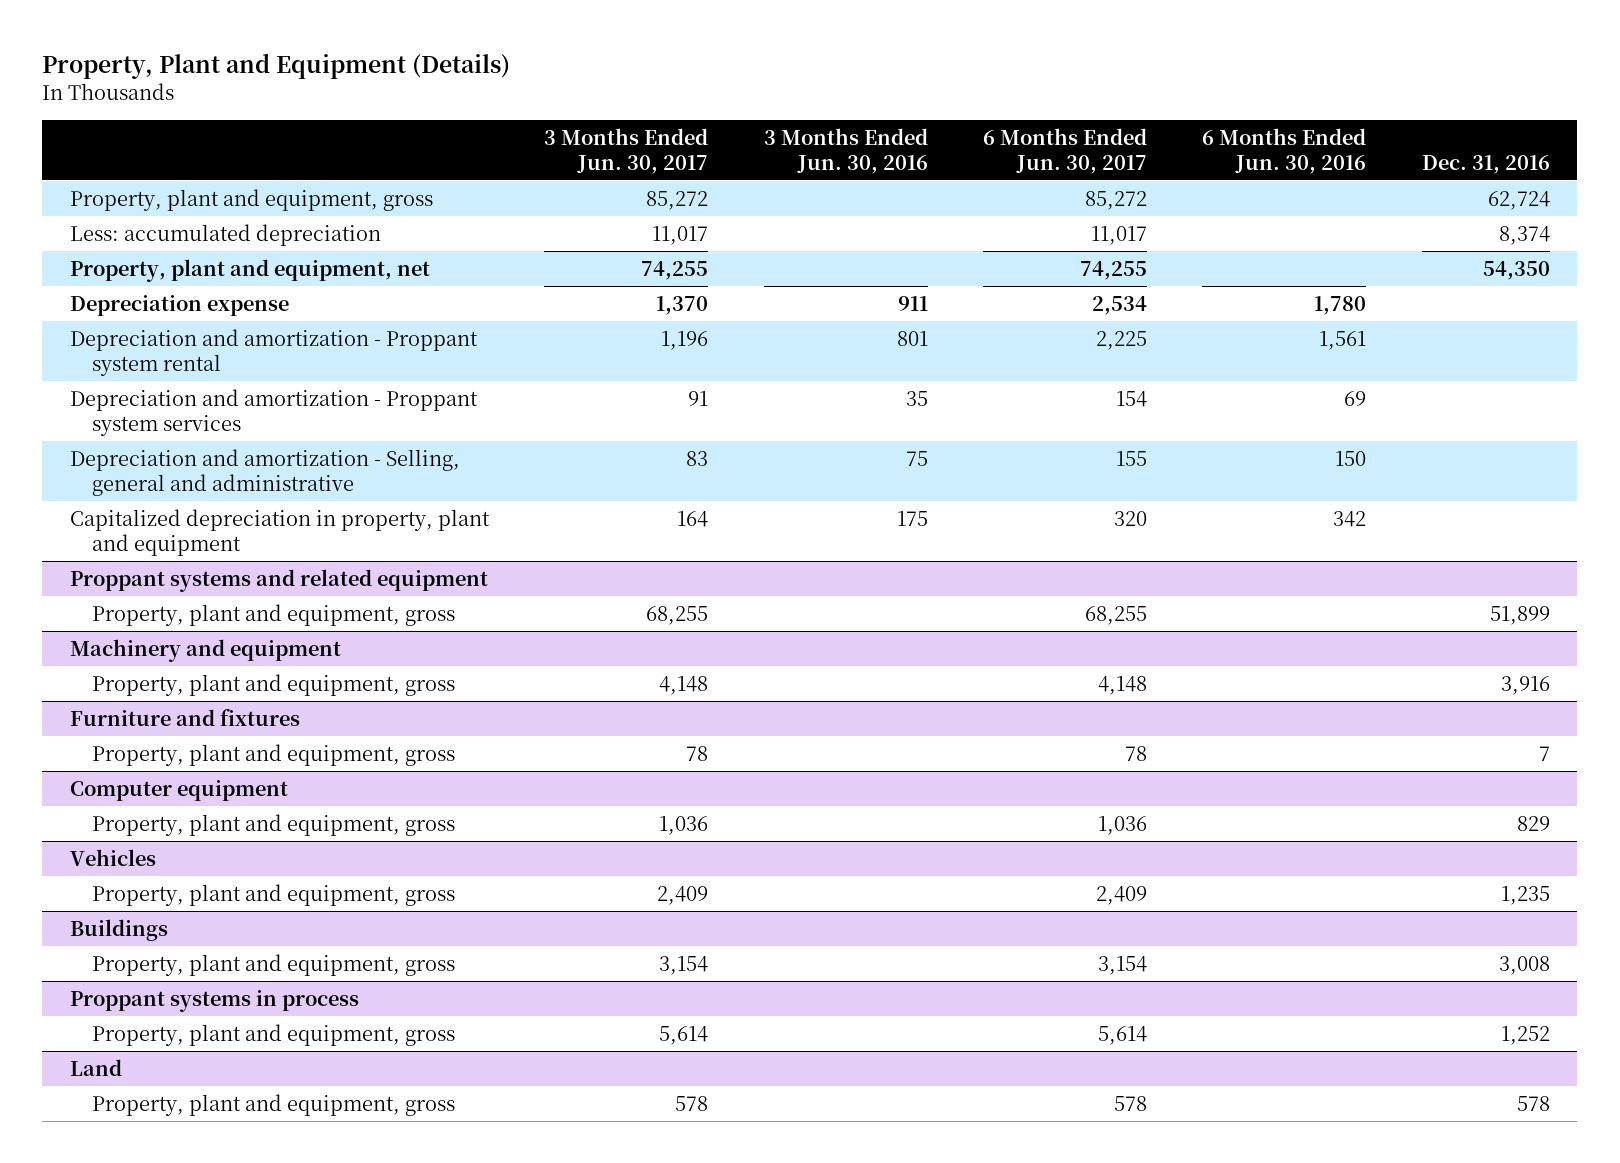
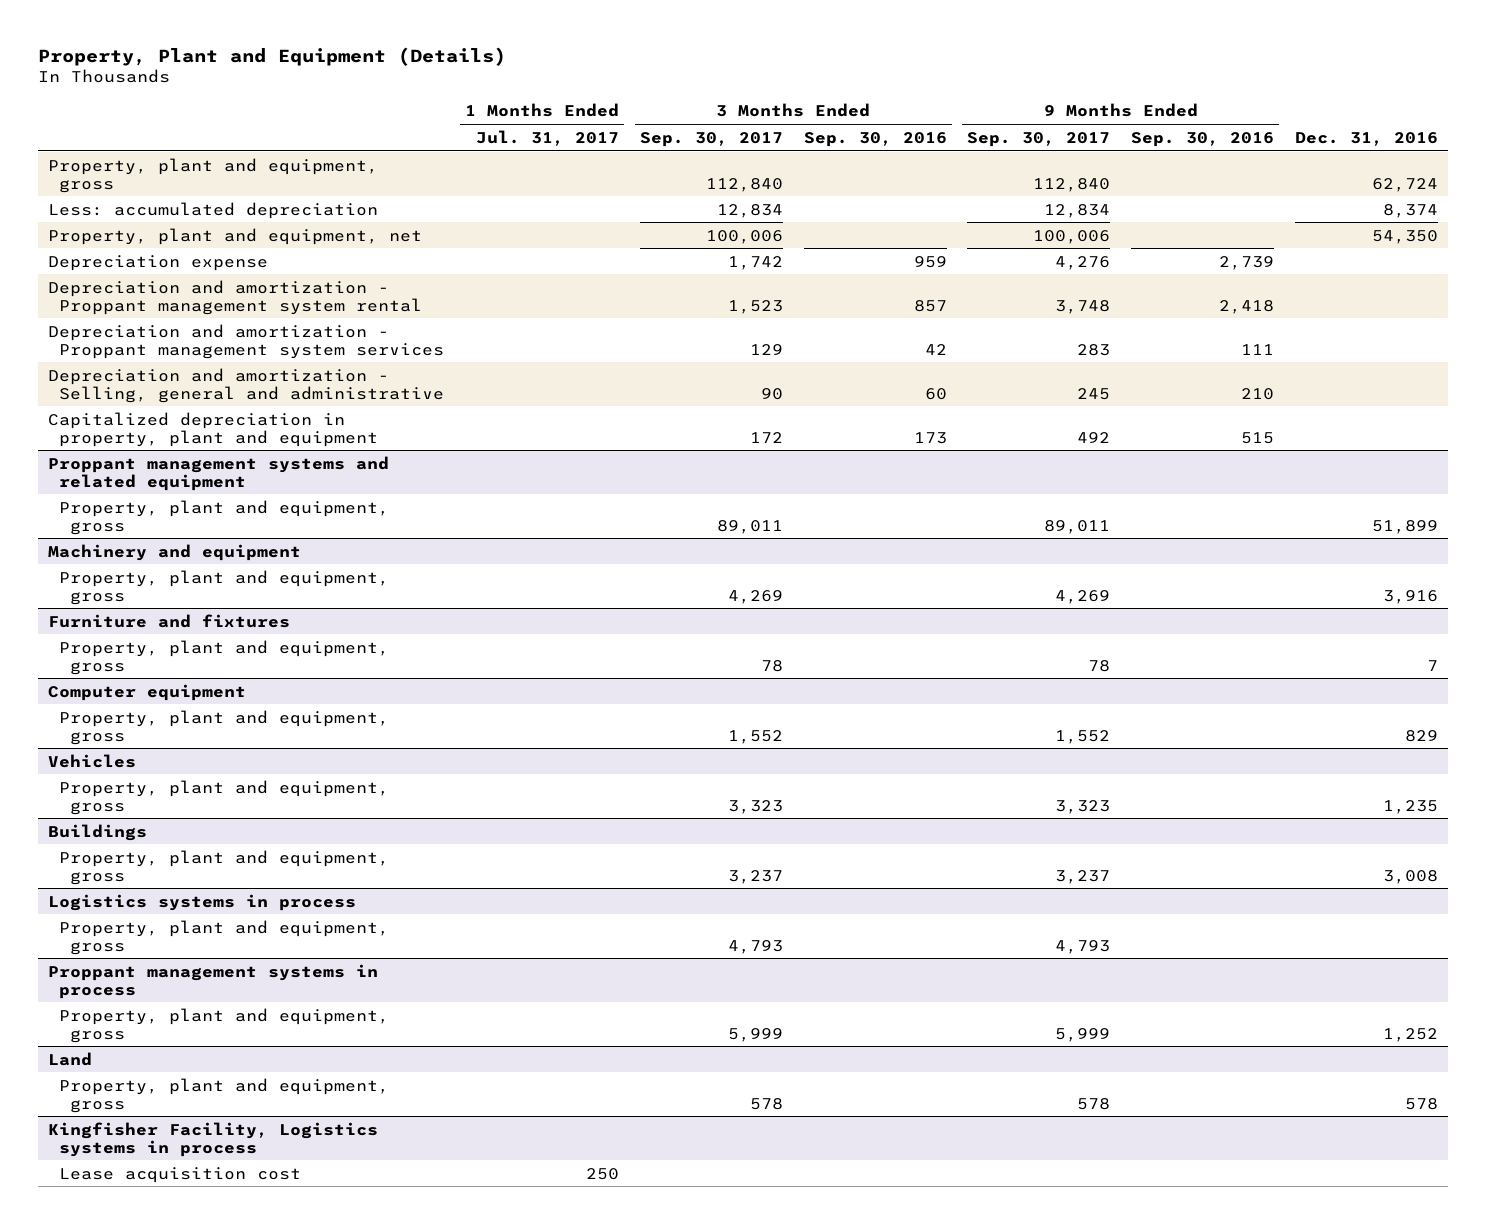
- | 3 Months Ended Jun. 30, 2017 | 3 Months Ended Jun. 30, 2016 | 6 Months Ended Jun. 30, 2017 | 6 Months Ended Jun. 30, 2016 | Dec. 31, 2016
+ | 1 Months Ended Jul. 31, 2017 | 3 Months Ended Sep. 30, 2017 | 3 Months Ended Sep. 30, 2016 | 9 Months Ended Sep. 30, 2017 | 9 Months Ended Sep. 30, 2016 | Dec. 31, 2016
- Depreciation and amortization - Proppant system rental | 1,196 | 801 | 2,225 | 1,561 |
- Depreciation and amortization - Proppant system services | 91 | 35 | 154 | 69 |
+ Depreciation and amortization - Proppant management system rental | | 1,523 | 857 | 3,748 | 2,418 |
+ Depreciation and amortization - Proppant management system services | | 129 | 42 | 283 | 111 |
- Proppant systems and related equipment
+ Proppant management systems and related equipment
- Proppant systems in process
+ Logistics systems in process
+ Property, plant and equipment, gross | | 4,793 | | 4,793 | |
+ Proppant management systems in process
+ Kingfisher Facility, Logistics systems in process
+ Lease acquisition cost | 250 | | | | |

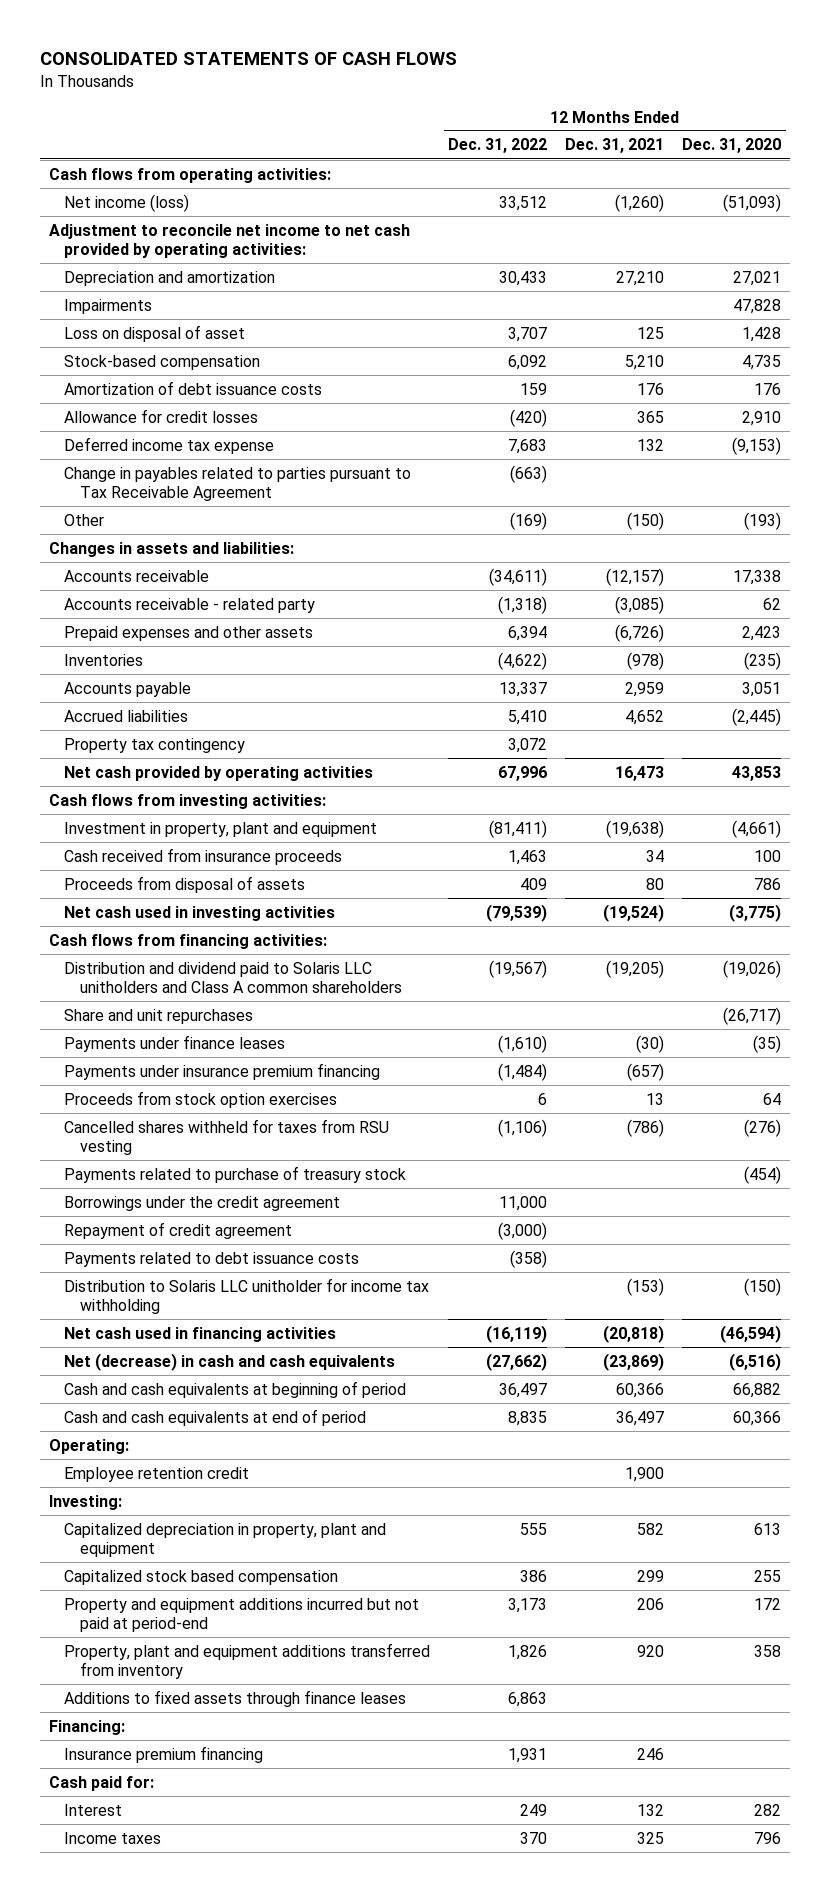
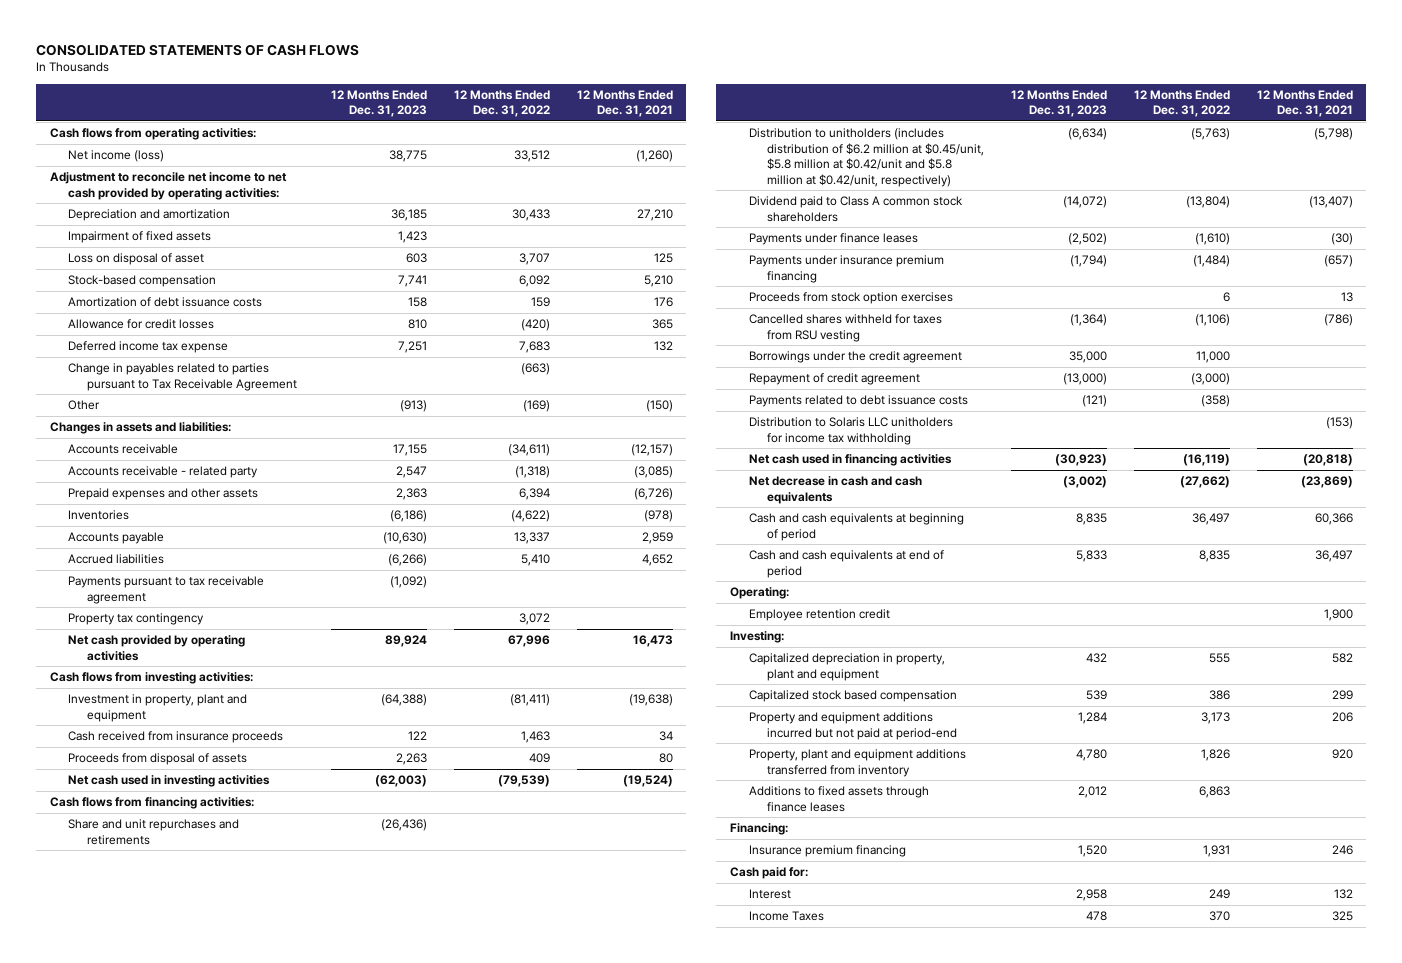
- | 12 Months Ended Dec. 31, 2022 | 12 Months Ended Dec. 31, 2021 | 12 Months Ended Dec. 31, 2020
+ | 12 Months Ended Dec. 31, 2023 | 12 Months Ended Dec. 31, 2022 | 12 Months Ended Dec. 31, 2021
- Impairments | | | 47,828
+ Impairment of fixed assets | 1,423 | |
+ Payments pursuant to tax receivable agreement | (1,092) | |
- Distribution and dividend paid to Solaris LLC unitholders and Class A common shareholders | (19,567) | (19,205) | (19,026)
- Share and unit repurchases | | | (26,717)
+ Share and unit repurchases and retirements | (26,436) | |
+ Distribution to unitholders (includes distribution of $6.2 million at $0.45/unit, $5.8 million at $0.42/unit and $5.8 million at $0.42/unit, respectively) | (6,634) | (5,763) | (5,798)
+ Dividend paid to Class A common stock shareholders | (14,072) | (13,804) | (13,407)
- Payments related to purchase of treasury stock | | | (454)
- Distribution to Solaris LLC unitholder for income tax withholding | | (153) | (150)
+ Distribution to Solaris LLC unitholders for income tax withholding | | | (153)
- Net (decrease) in cash and cash equivalents | (27,662) | (23,869) | (6,516)
+ Net decrease in cash and cash equivalents | (3,002) | (27,662) | (23,869)
- Income taxes | 370 | 325 | 796
+ Income Taxes | 478 | 370 | 325

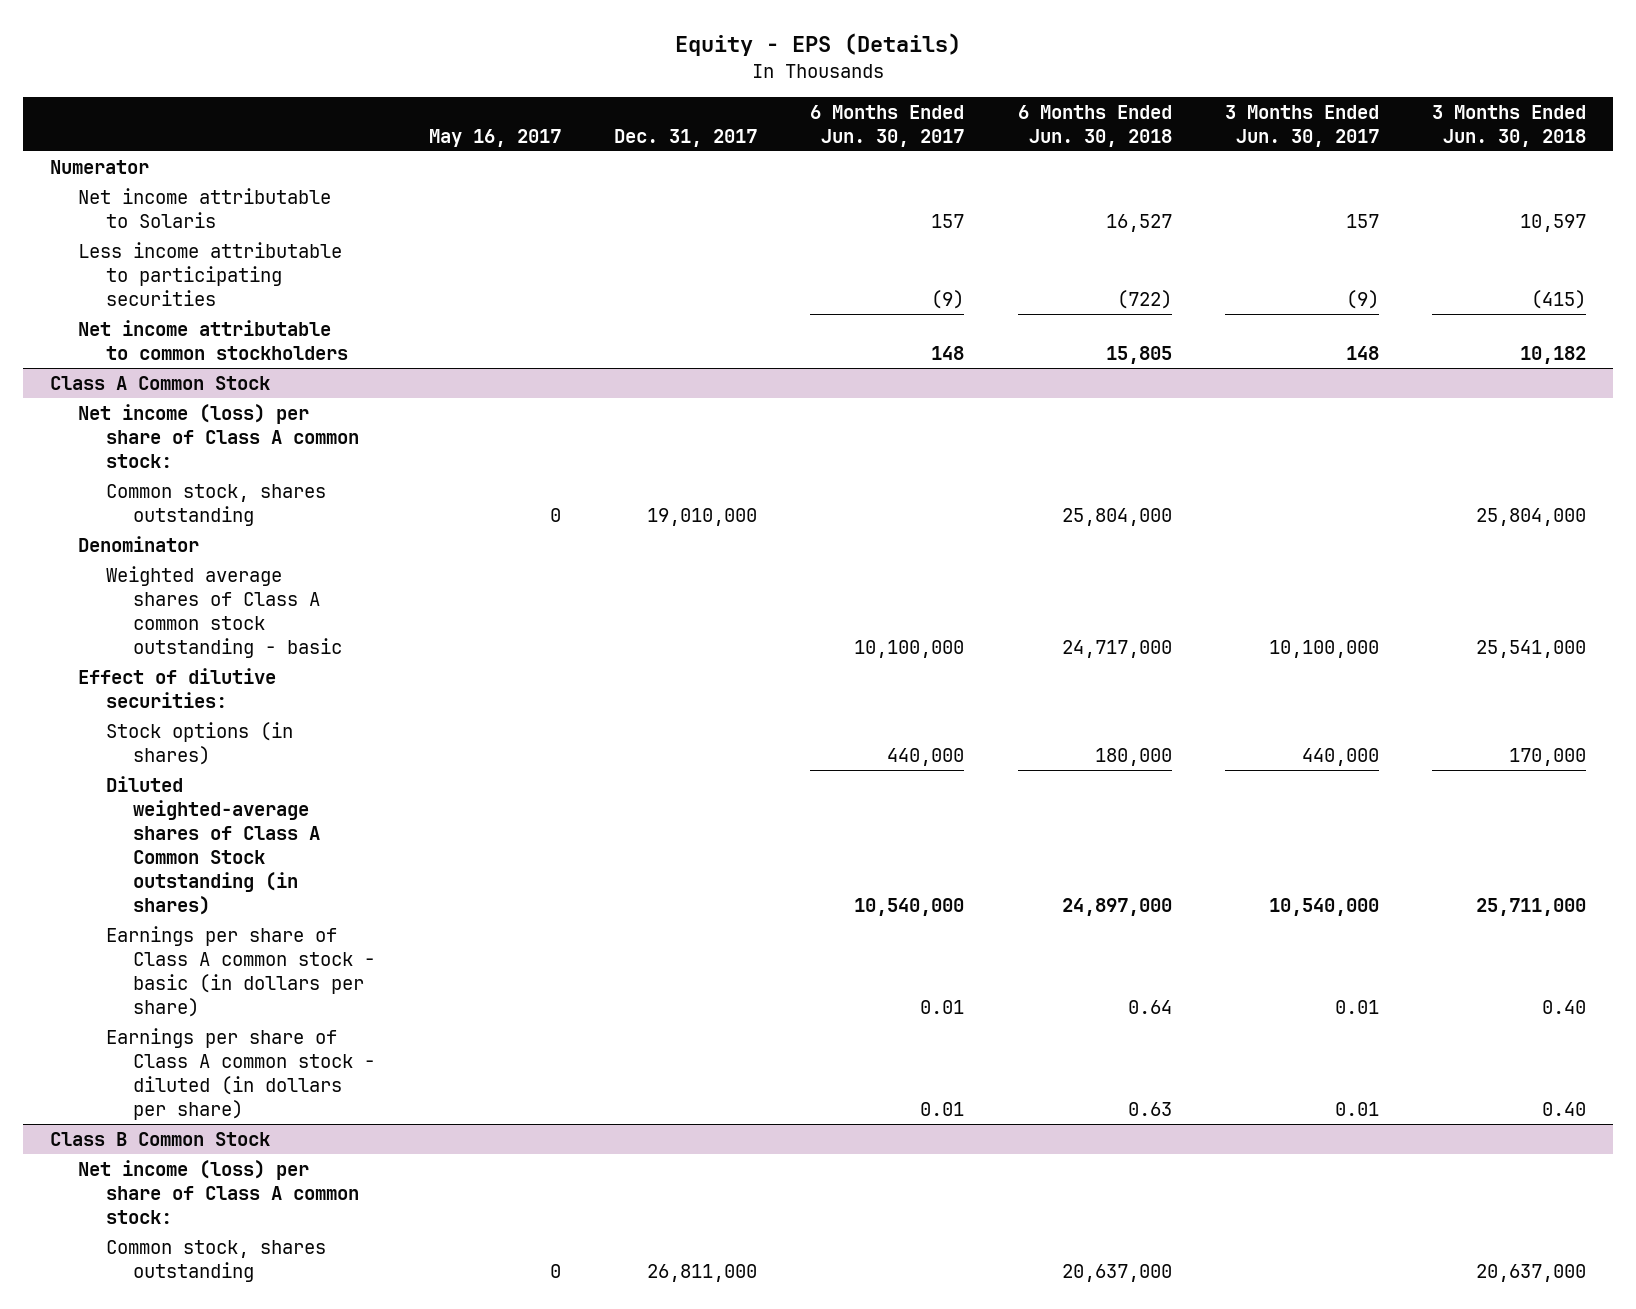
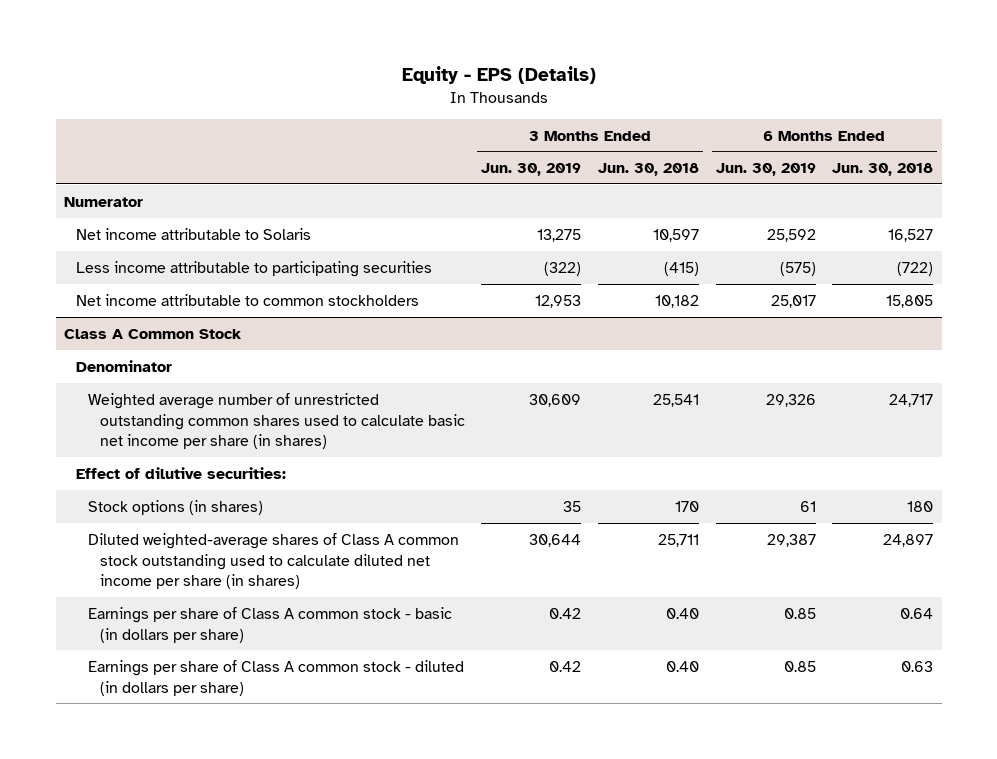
- | May 16, 2017 | Dec. 31, 2017 | 6 Months Ended Jun. 30, 2017 | 6 Months Ended Jun. 30, 2018 | 3 Months Ended Jun. 30, 2017 | 3 Months Ended Jun. 30, 2018
+ | 3 Months Ended Jun. 30, 2019 | 3 Months Ended Jun. 30, 2018 | 6 Months Ended Jun. 30, 2019 | 6 Months Ended Jun. 30, 2018
@ Class A Common Stock
- Net income (loss) per share of Class A common stock:
- Common stock, shares outstanding | 0 | 19,010,000 | | 25,804,000 | | 25,804,000
- Weighted average shares of Class A common stock outstanding - basic | | | 10,100,000 | 24,717,000 | 10,100,000 | 25,541,000
+ Weighted average number of unrestricted outstanding common shares used to calculate basic net income per share (in shares) | 30,609 | 25,541 | 29,326 | 24,717
- Stock options (in shares) | | | 440,000 | 180,000 | 440,000 | 170,000
- Diluted weighted-average shares of Class A Common Stock outstanding (in shares) | | | 10,540,000 | 24,897,000 | 10,540,000 | 25,711,000
+ Stock options (in shares) | 35 | 170 | 61 | 180
+ Diluted weighted-average shares of Class A common stock outstanding used to calculate diluted net income per share (in shares) | 30,644 | 25,711 | 29,387 | 24,897
- Class B Common Stock
- Net income (loss) per share of Class A common stock:
- Common stock, shares outstanding | 0 | 26,811,000 | | 20,637,000 | | 20,637,000

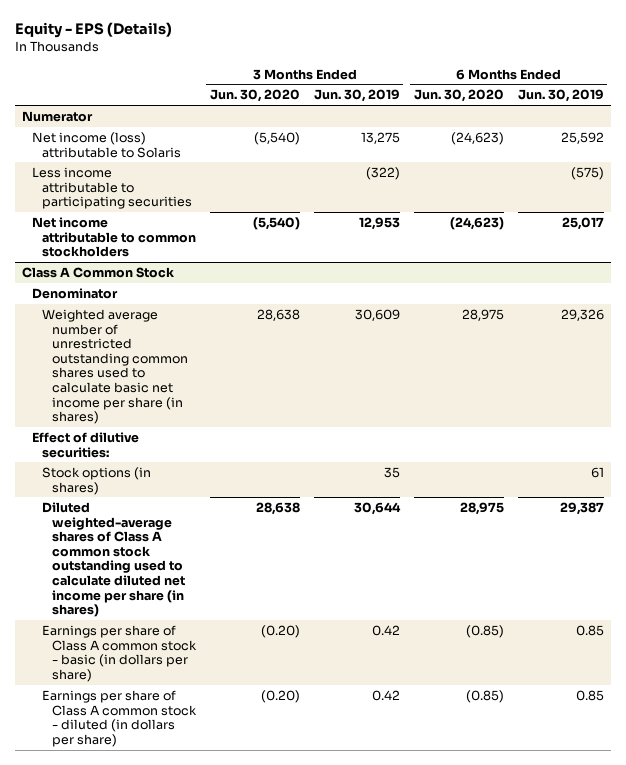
- | 3 Months Ended Jun. 30, 2019 | 3 Months Ended Jun. 30, 2018 | 6 Months Ended Jun. 30, 2019 | 6 Months Ended Jun. 30, 2018
+ | 3 Months Ended Jun. 30, 2020 | 3 Months Ended Jun. 30, 2019 | 6 Months Ended Jun. 30, 2020 | 6 Months Ended Jun. 30, 2019
- Net income attributable to Solaris | 13,275 | 10,597 | 25,592 | 16,527
+ Net income (loss) attributable to Solaris | (5,540) | 13,275 | (24,623) | 25,592

